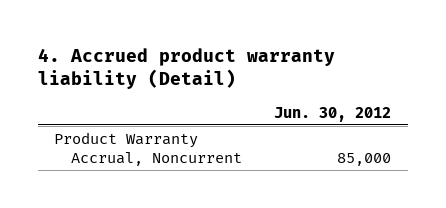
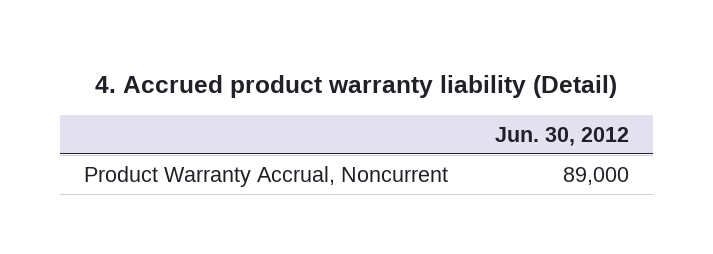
- Product Warranty Accrual, Noncurrent | 85,000
+ Product Warranty Accrual, Noncurrent | 89,000

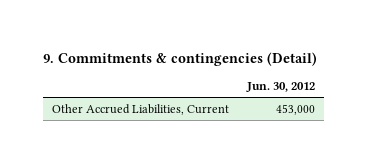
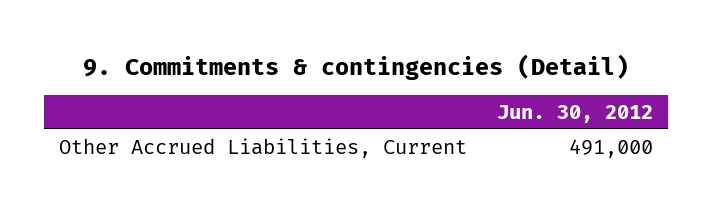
- Other Accrued Liabilities, Current | 453,000
+ Other Accrued Liabilities, Current | 491,000

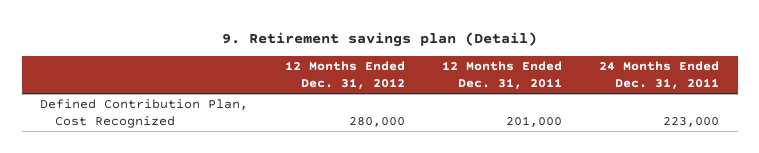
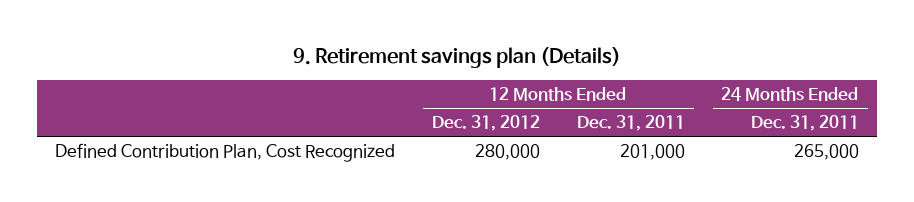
- 9. Retirement savings plan (Detail)
+ 9. Retirement savings plan (Details)
- Defined Contribution Plan, Cost Recognized | 280,000 | 201,000 | 223,000
+ Defined Contribution Plan, Cost Recognized | 280,000 | 201,000 | 265,000

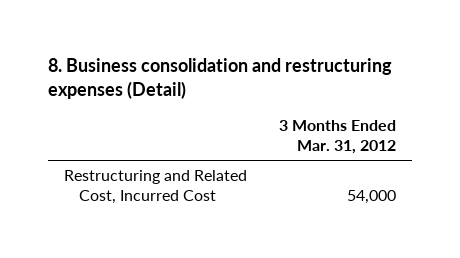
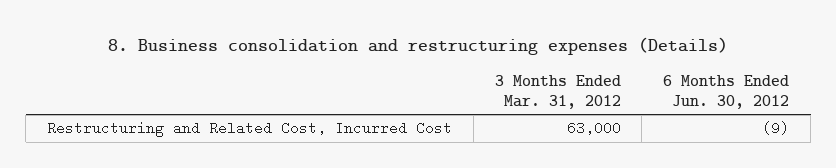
- 8. Business consolidation and restructuring expenses (Detail)
+ 8. Business consolidation and restructuring expenses (Details)
- | 3 Months Ended Mar. 31, 2012
+ | 3 Months Ended Mar. 31, 2012 | 6 Months Ended Jun. 30, 2012
- Restructuring and Related Cost, Incurred Cost | 54,000
+ Restructuring and Related Cost, Incurred Cost | 63,000 | (9)

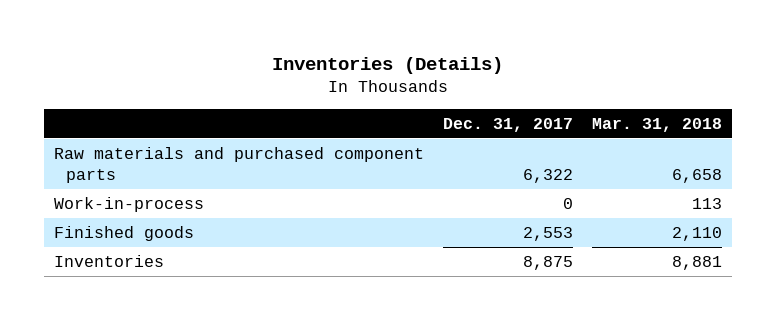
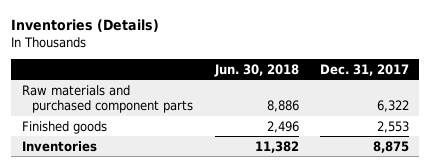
- | Dec. 31, 2017 | Mar. 31, 2018
+ | Jun. 30, 2018 | Dec. 31, 2017
- Work-in-process | 0 | 113

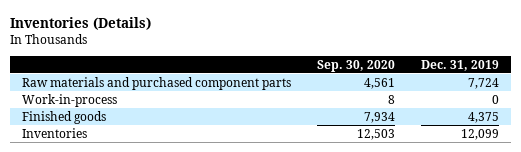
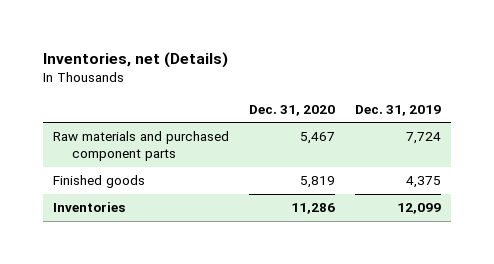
- Inventories (Details)
+ Inventories, net (Details)
- | Sep. 30, 2020 | Dec. 31, 2019
+ | Dec. 31, 2020 | Dec. 31, 2019
- Work-in-process | 8 | 0

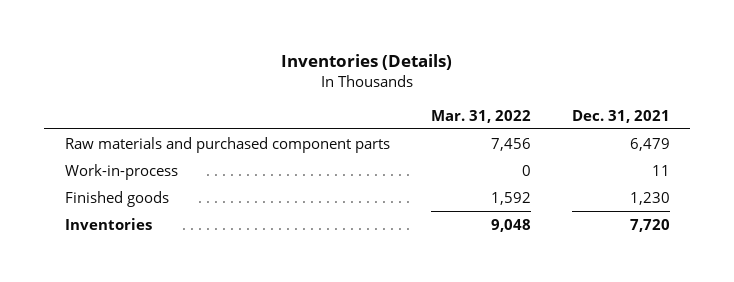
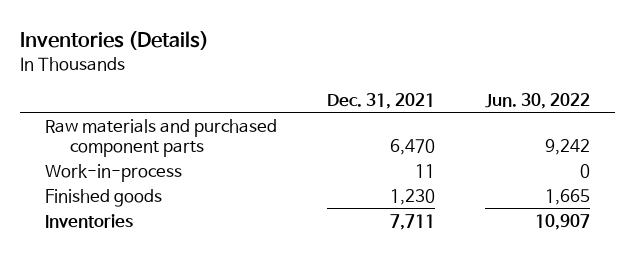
- | Mar. 31, 2022 | Dec. 31, 2021
+ | Dec. 31, 2021 | Jun. 30, 2022
- Raw materials and purchased component parts | 7,456 | 6,479
+ Raw materials and purchased component parts | 6,470 | 9,242
- Inventories | 9,048 | 7,720
+ Inventories | 7,711 | 10,907

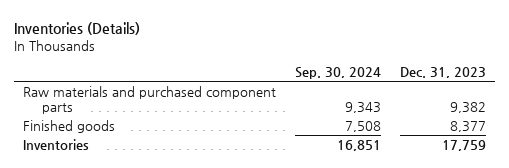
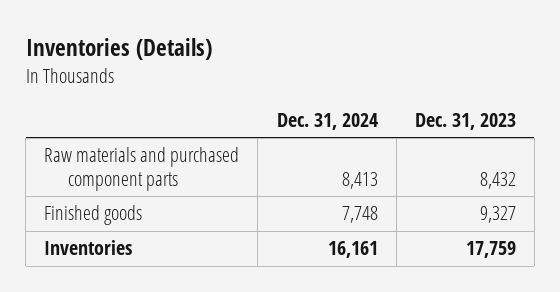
- | Sep. 30, 2024 | Dec. 31, 2023
+ | Dec. 31, 2024 | Dec. 31, 2023
- Raw materials and purchased component parts | 9,343 | 9,382
- Finished goods | 7,508 | 8,377
+ Raw materials and purchased component parts | 8,413 | 8,432
+ Finished goods | 7,748 | 9,327

